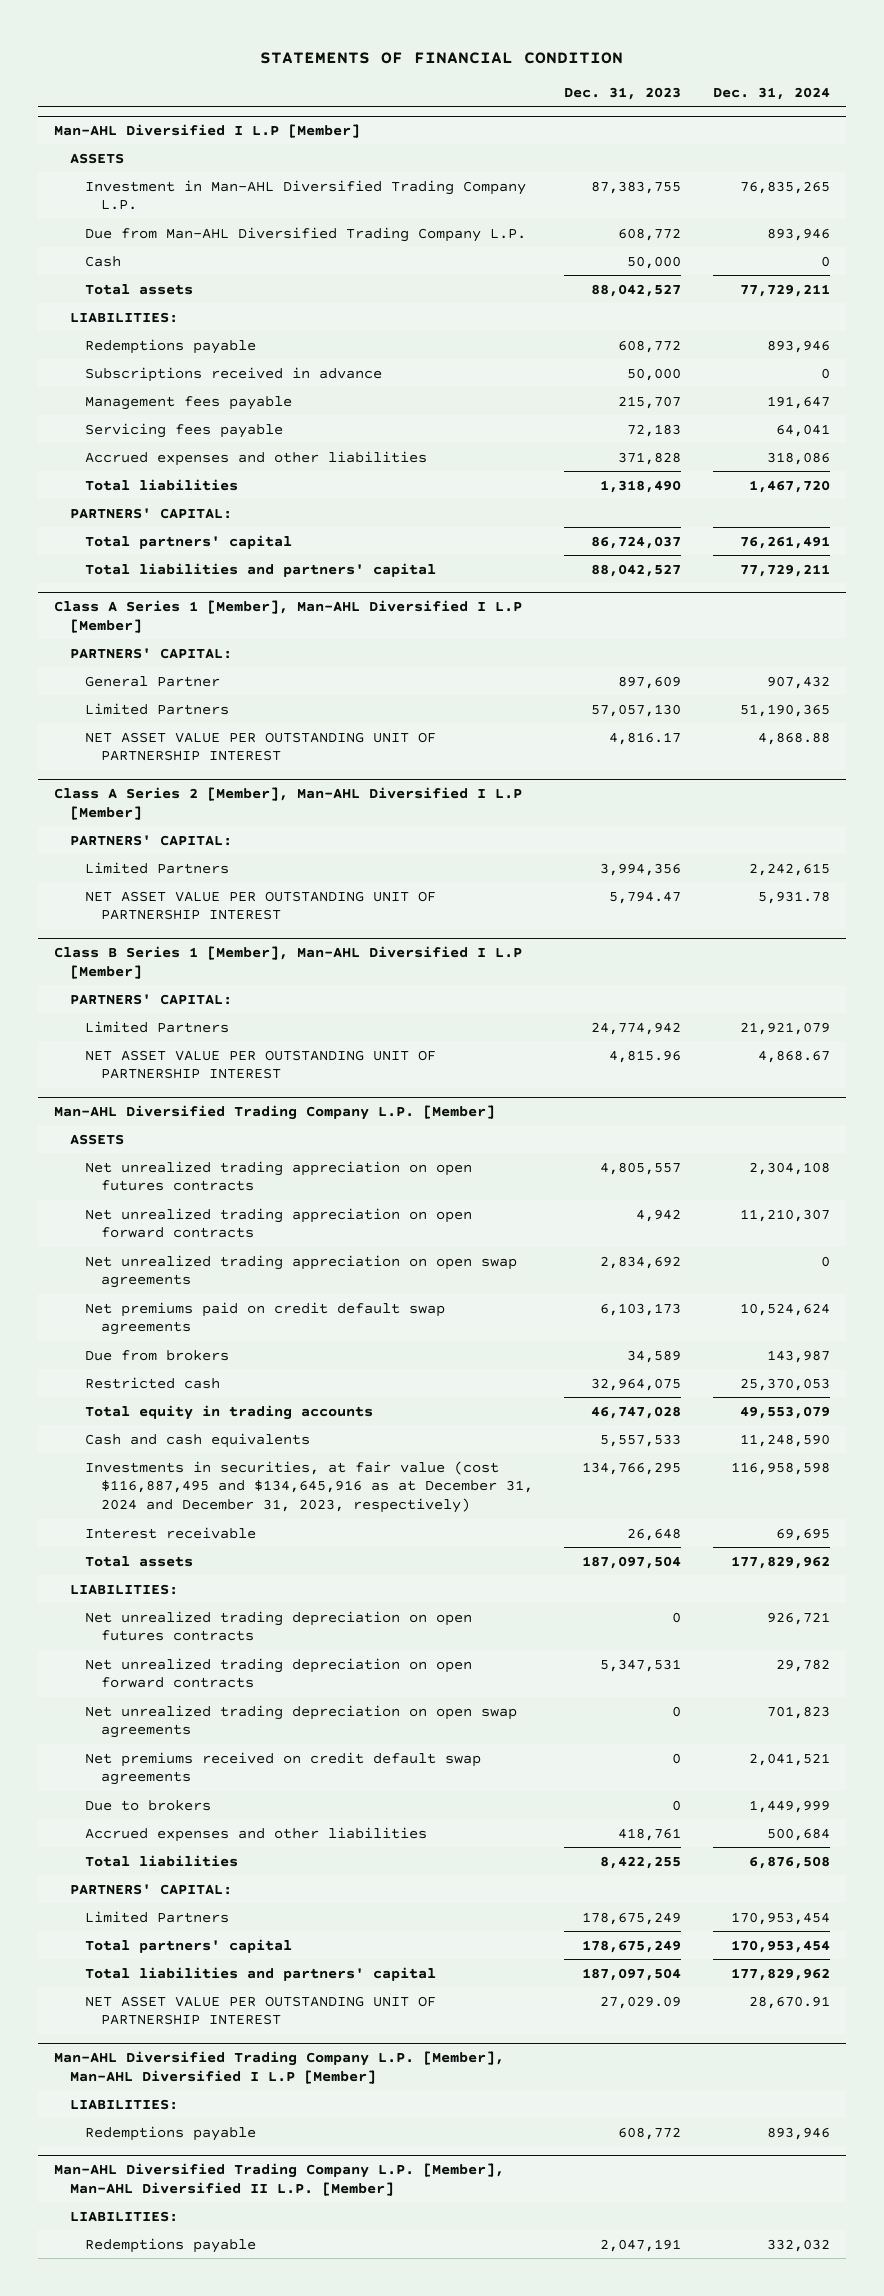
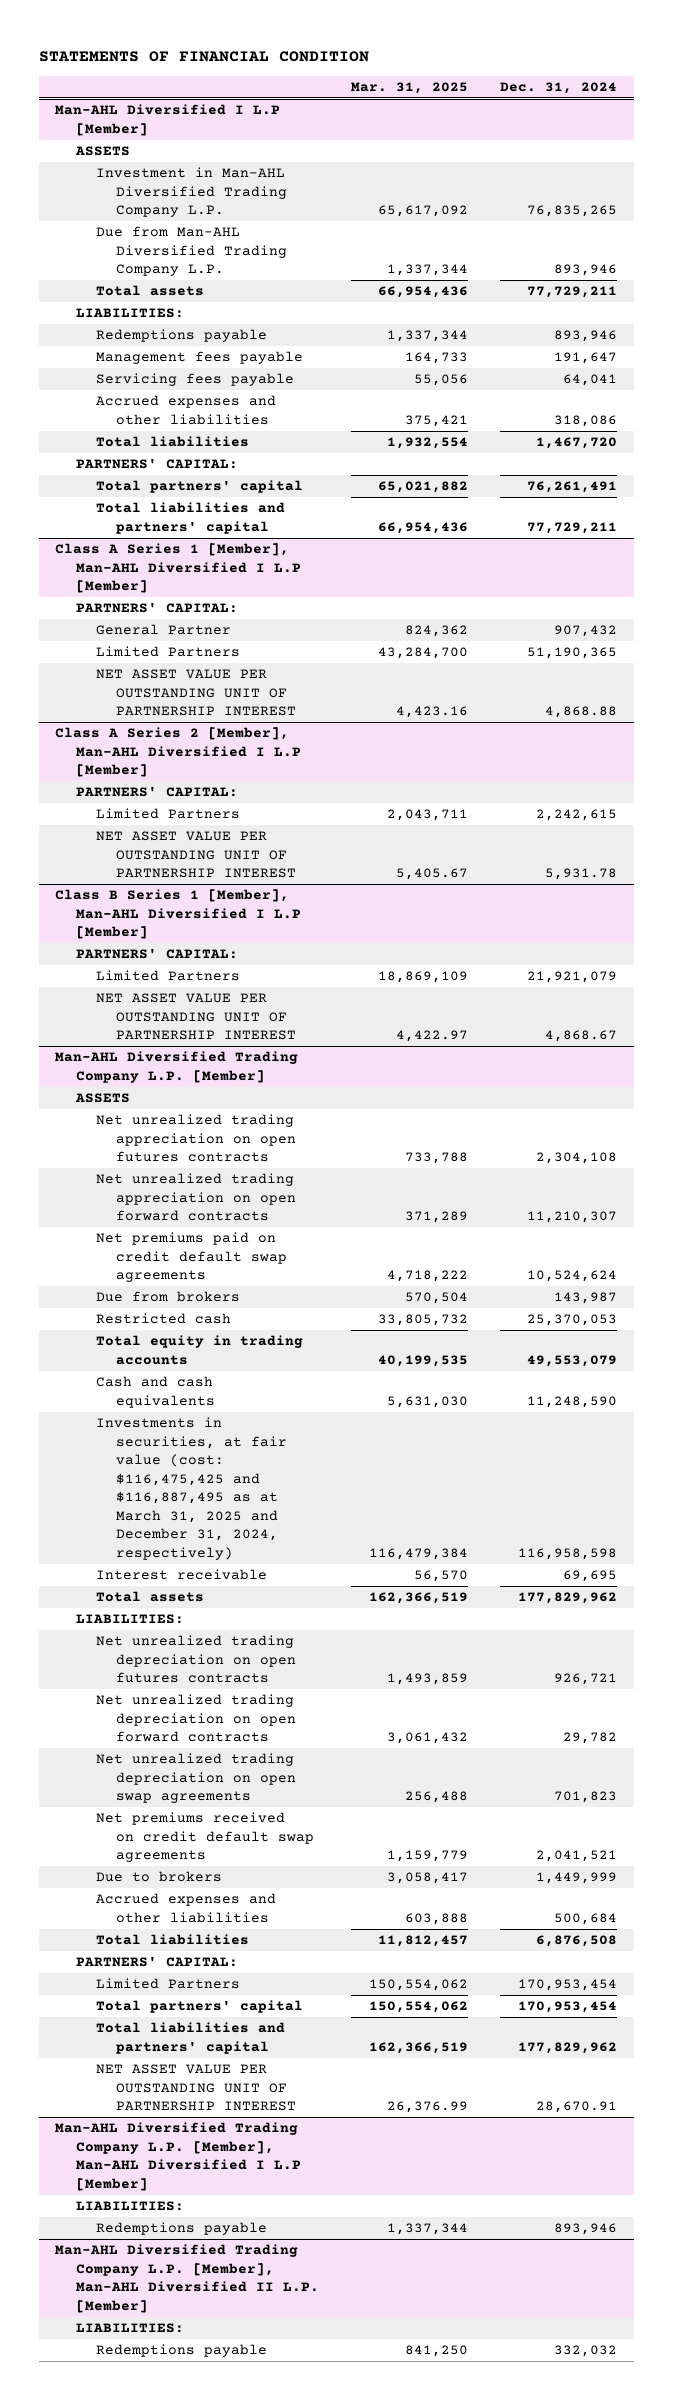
- | Dec. 31, 2023 | Dec. 31, 2024
+ | Mar. 31, 2025 | Dec. 31, 2024
@ Man-AHL Diversified I L.P [Member]
- Cash | 50,000 | 0
- Subscriptions received in advance | 50,000 | 0
@ Man-AHL Diversified Trading Company L.P. [Member]
- Net unrealized trading appreciation on open swap agreements | 2,834,692 | 0
- Investments in securities, at fair value (cost $116,887,495 and $134,645,916 as at December 31, 2024 and December 31, 2023, respectively) | 134,766,295 | 116,958,598
+ Investments in securities, at fair value (cost: $116,475,425 and $116,887,495 as at March 31, 2025 and December 31, 2024, respectively) | 116,479,384 | 116,958,598

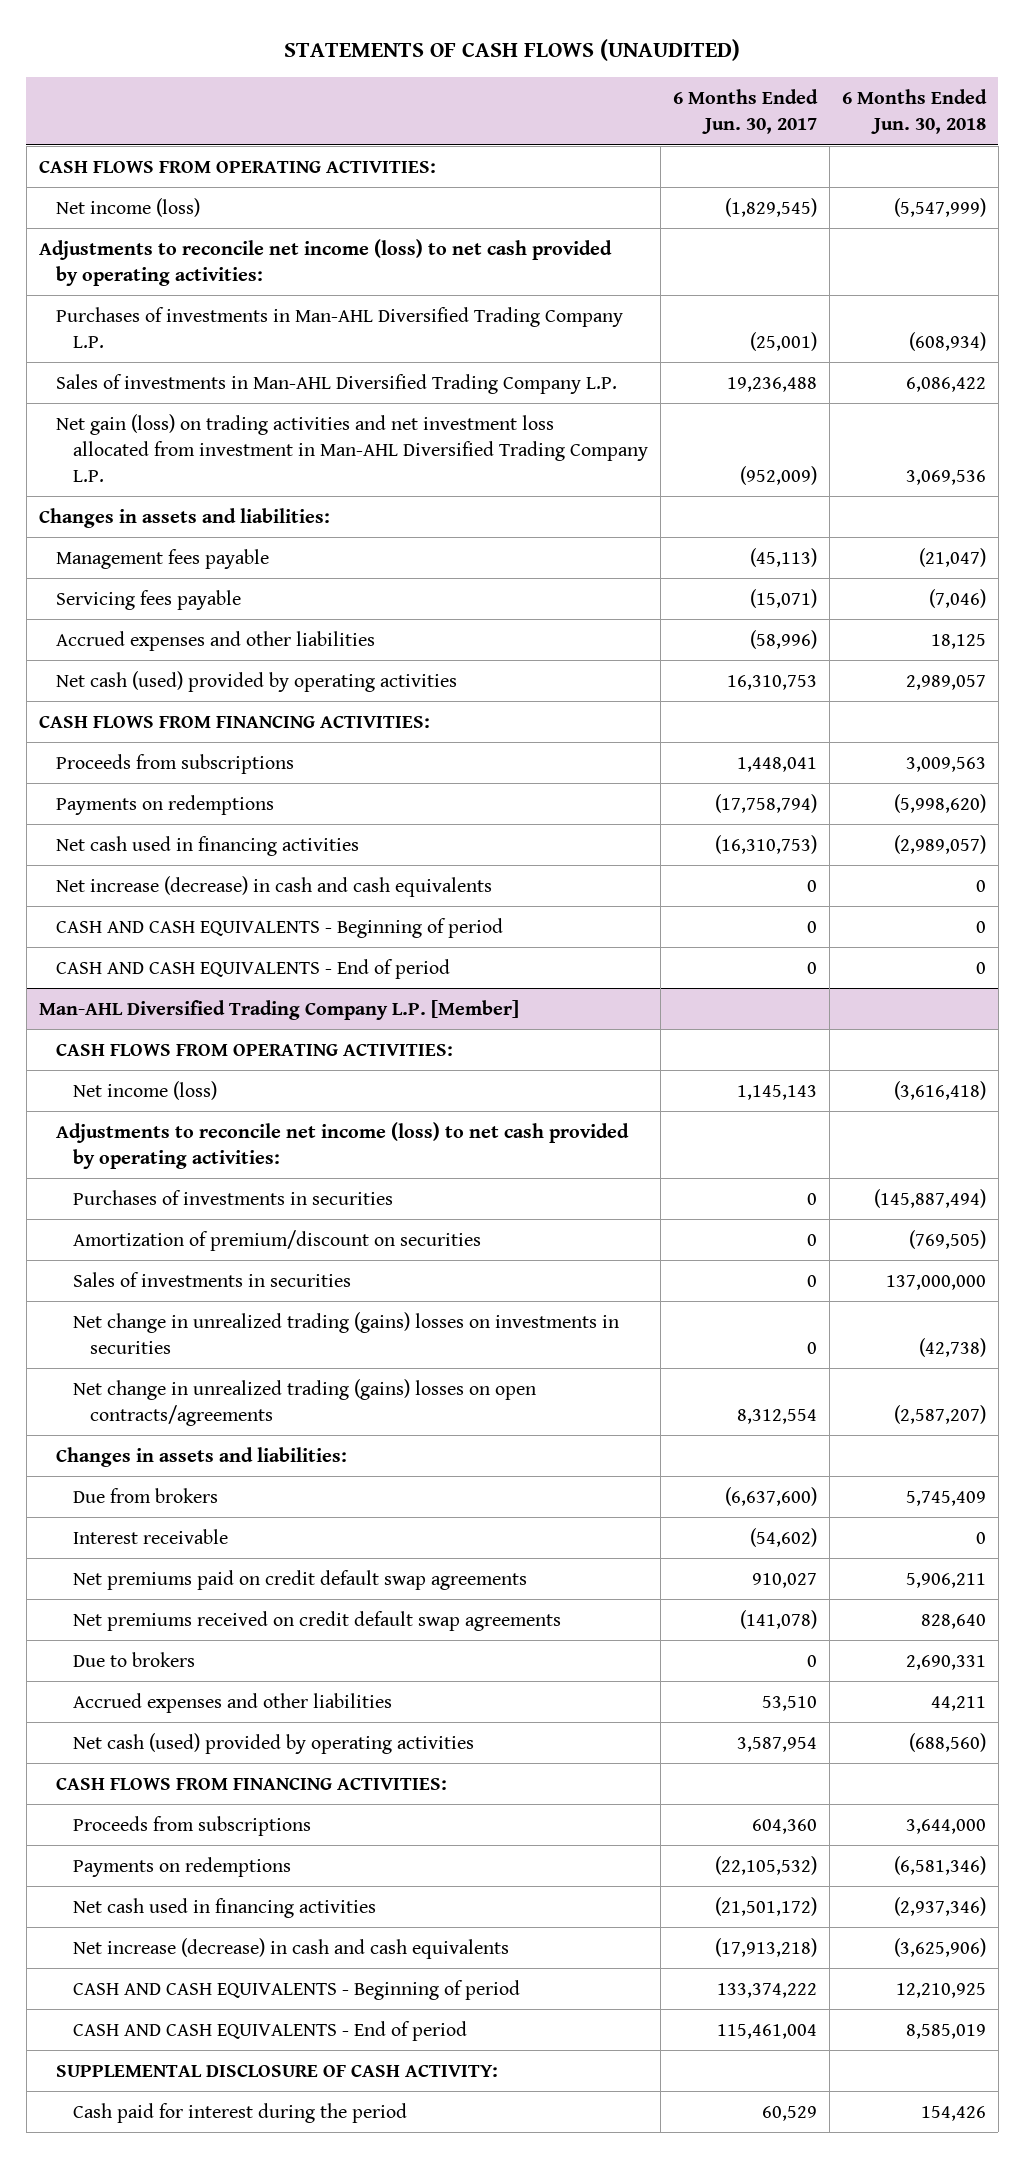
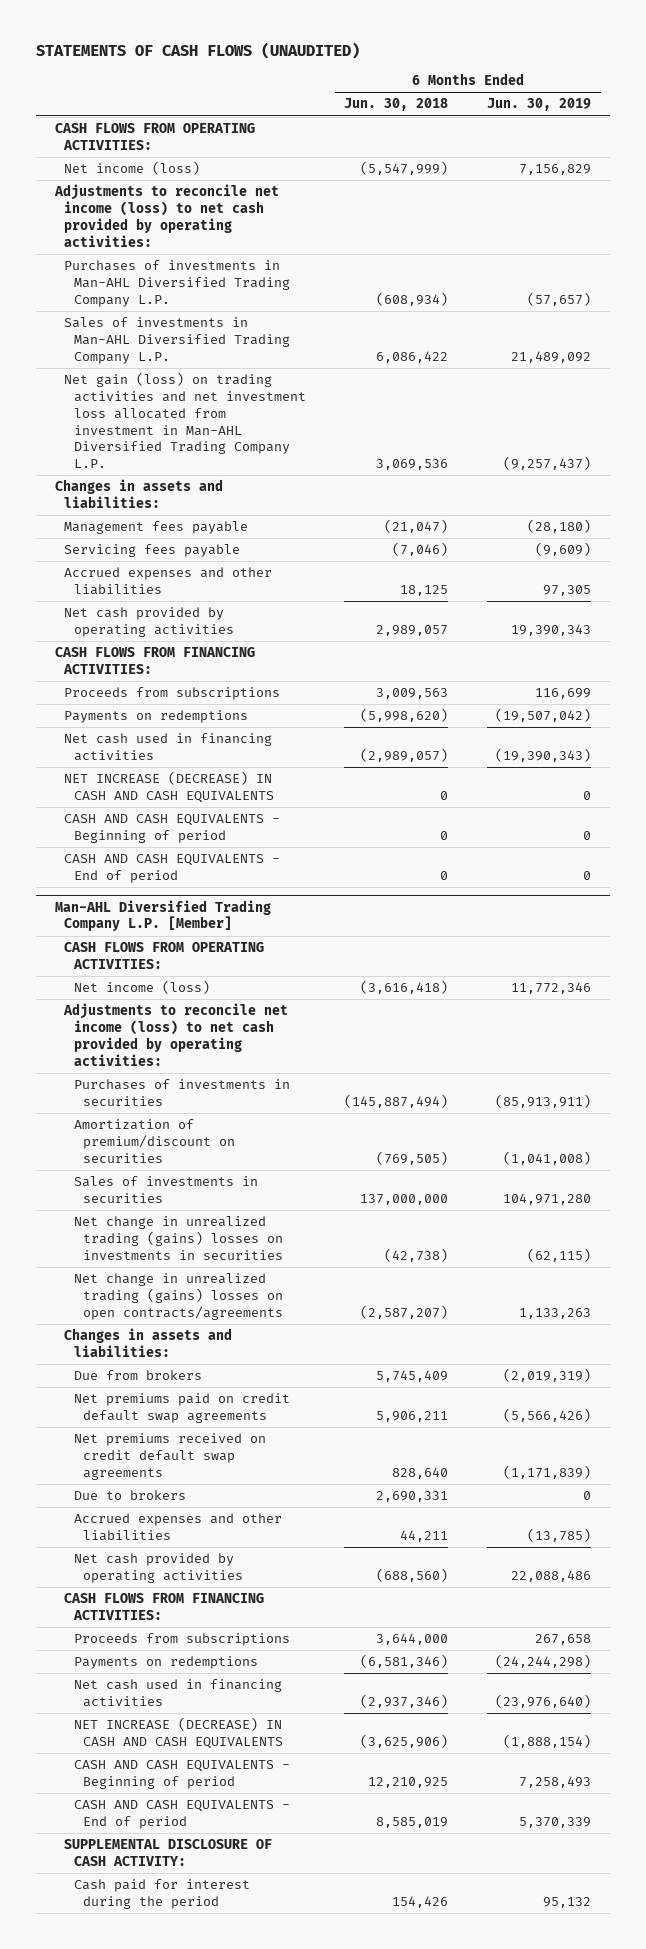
- | 6 Months Ended Jun. 30, 2017 | 6 Months Ended Jun. 30, 2018
+ | 6 Months Ended Jun. 30, 2018 | 6 Months Ended Jun. 30, 2019
- Net cash (used) provided by operating activities | 16,310,753 | 2,989,057
+ Net cash provided by operating activities | 2,989,057 | 19,390,343
- Net increase (decrease) in cash and cash equivalents | 0 | 0
+ NET INCREASE (DECREASE) IN CASH AND CASH EQUIVALENTS | 0 | 0
@ Man-AHL Diversified Trading Company L.P. [Member]
- Interest receivable | (54,602) | 0
- Net cash (used) provided by operating activities | 3,587,954 | (688,560)
+ Net cash provided by operating activities | (688,560) | 22,088,486
- Net increase (decrease) in cash and cash equivalents | (17,913,218) | (3,625,906)
+ NET INCREASE (DECREASE) IN CASH AND CASH EQUIVALENTS | (3,625,906) | (1,888,154)

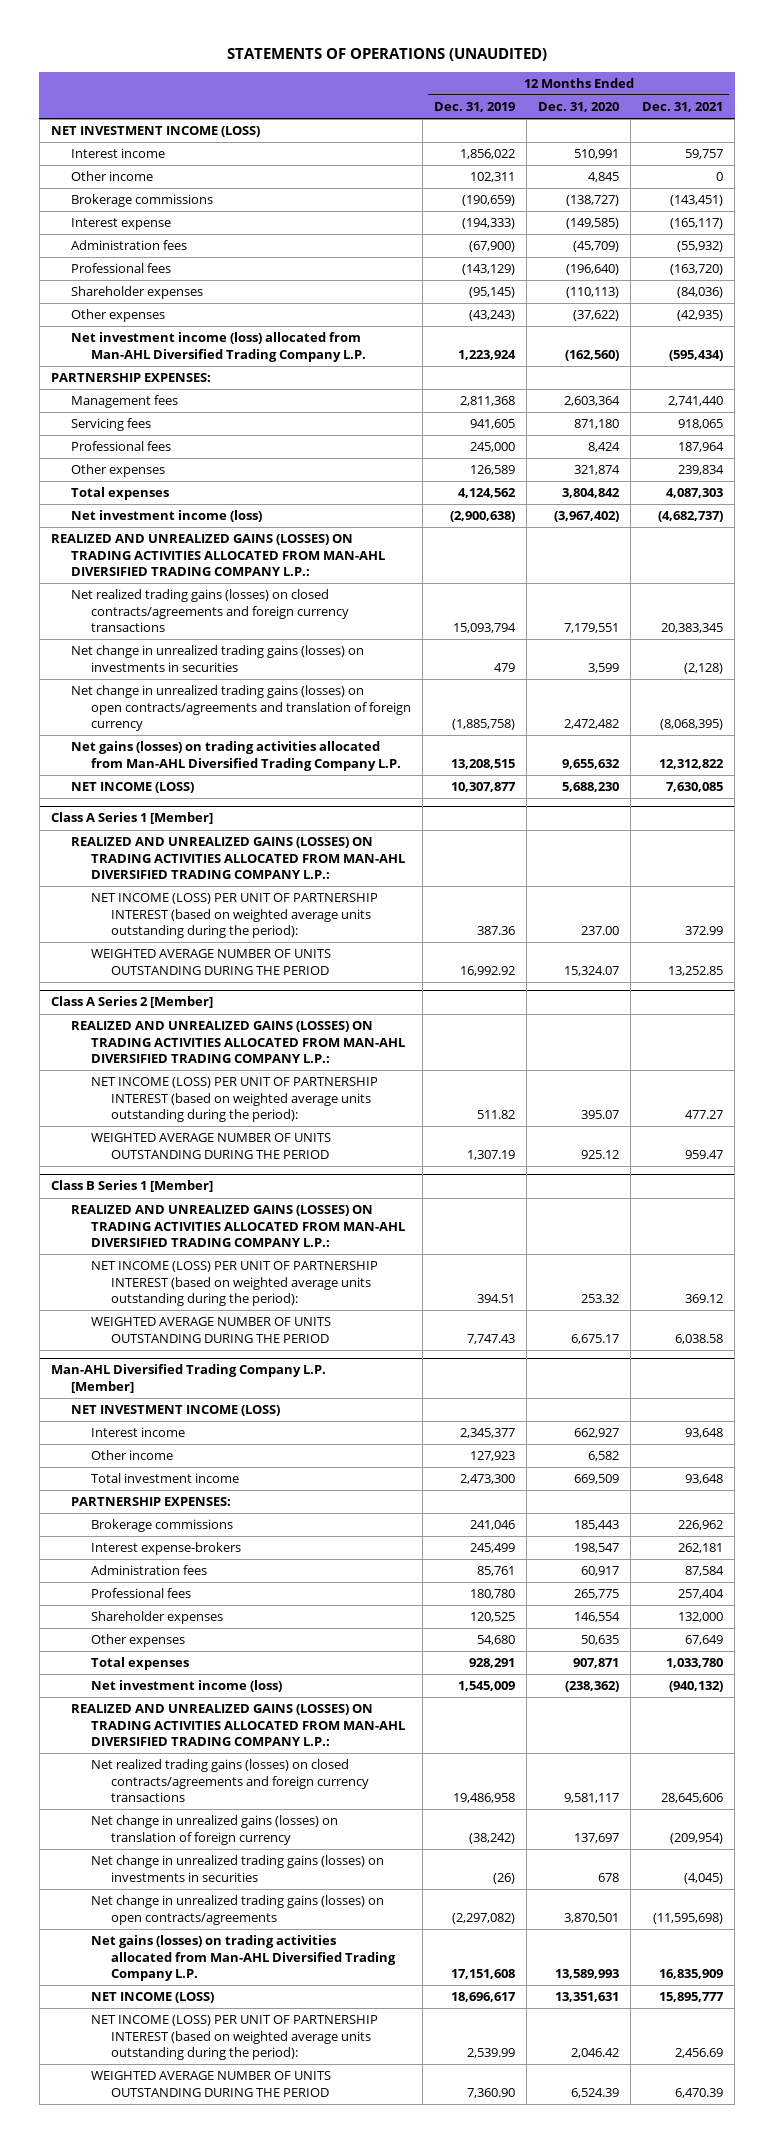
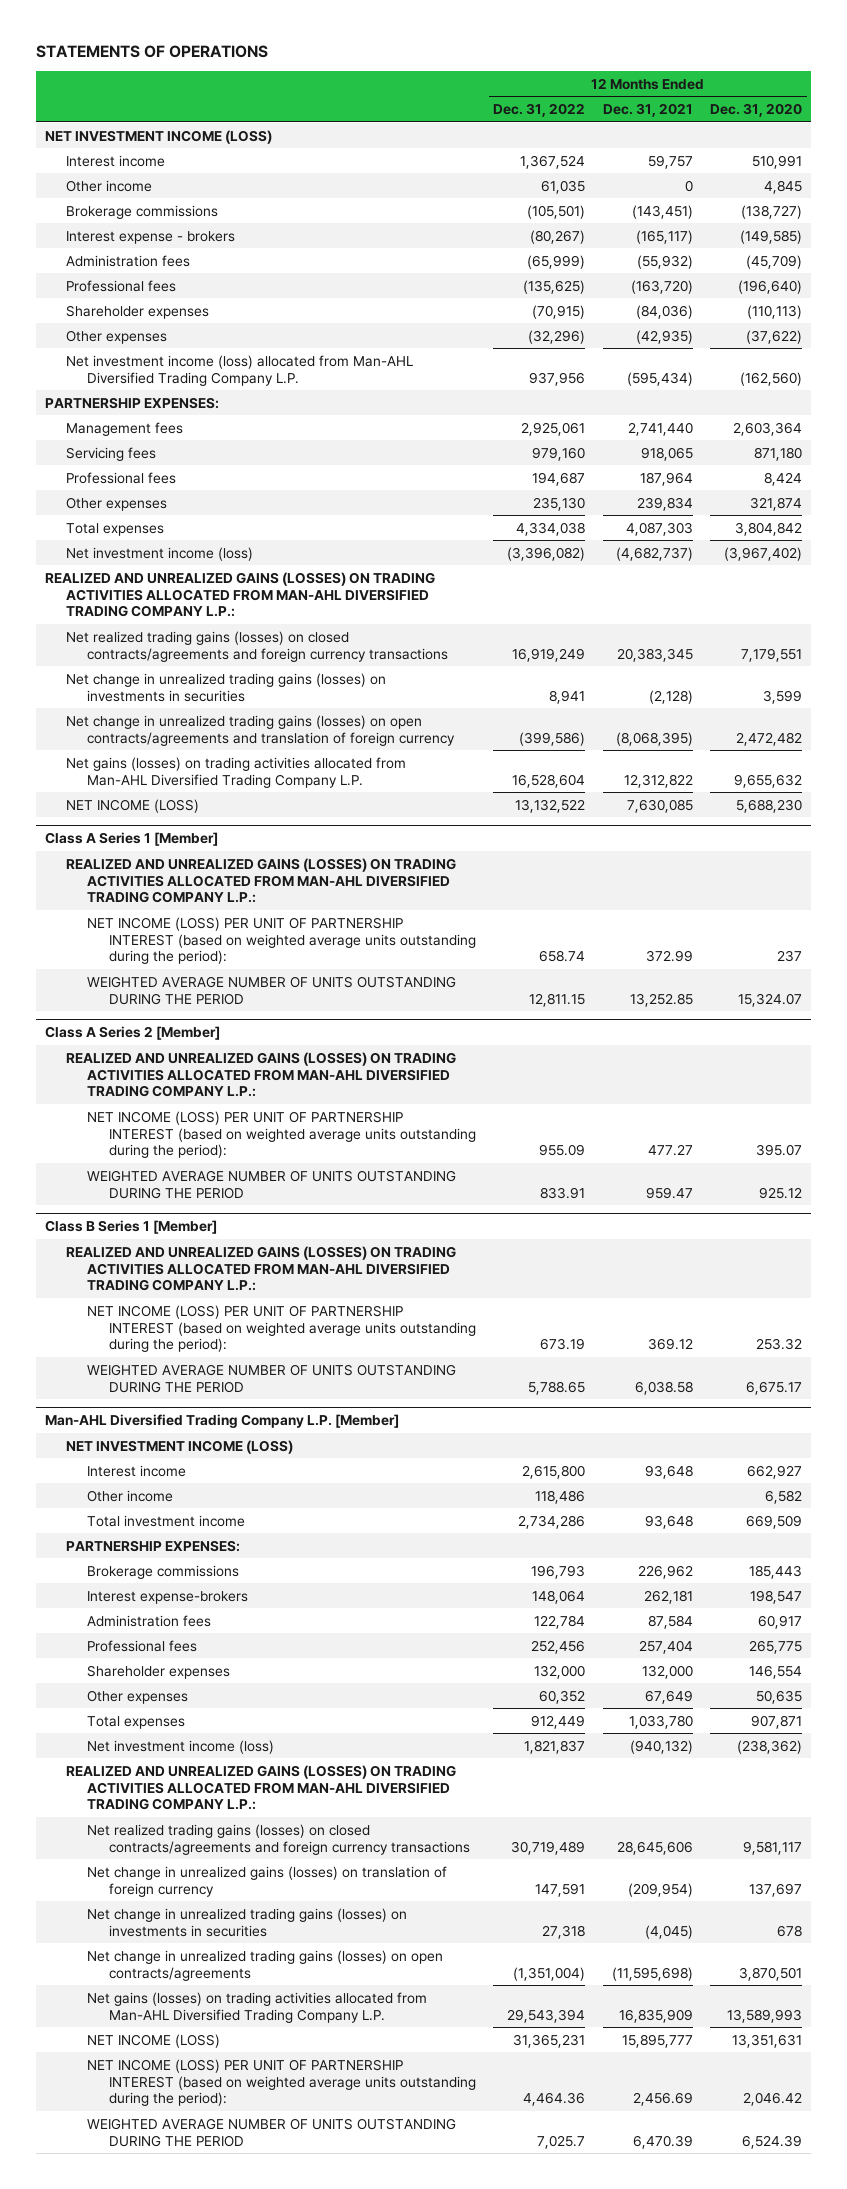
- STATEMENTS OF OPERATIONS (UNAUDITED)
+ STATEMENTS OF OPERATIONS
- | 12 Months Ended Dec. 31, 2019 | 12 Months Ended Dec. 31, 2020 | 12 Months Ended Dec. 31, 2021
+ | 12 Months Ended Dec. 31, 2022 | 12 Months Ended Dec. 31, 2021 | 12 Months Ended Dec. 31, 2020
- Interest expense | (194,333) | (149,585) | (165,117)
+ Interest expense - brokers | (80,267) | (165,117) | (149,585)
@ Class A Series 1 [Member]
- NET INCOME (LOSS) PER UNIT OF PARTNERSHIP INTEREST (based on weighted average units outstanding during the period): | 387.36 | 237.00 | 372.99
+ NET INCOME (LOSS) PER UNIT OF PARTNERSHIP INTEREST (based on weighted average units outstanding during the period): | 658.74 | 372.99 | 237

